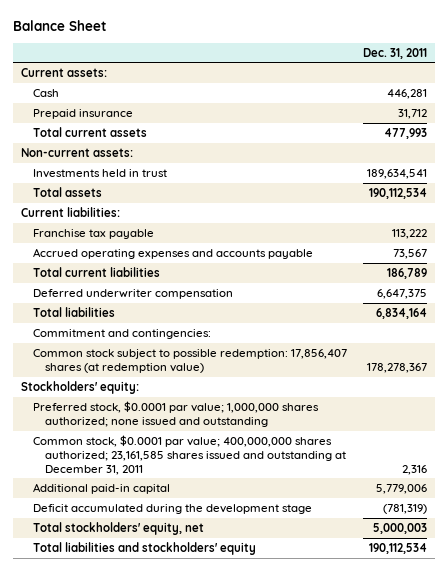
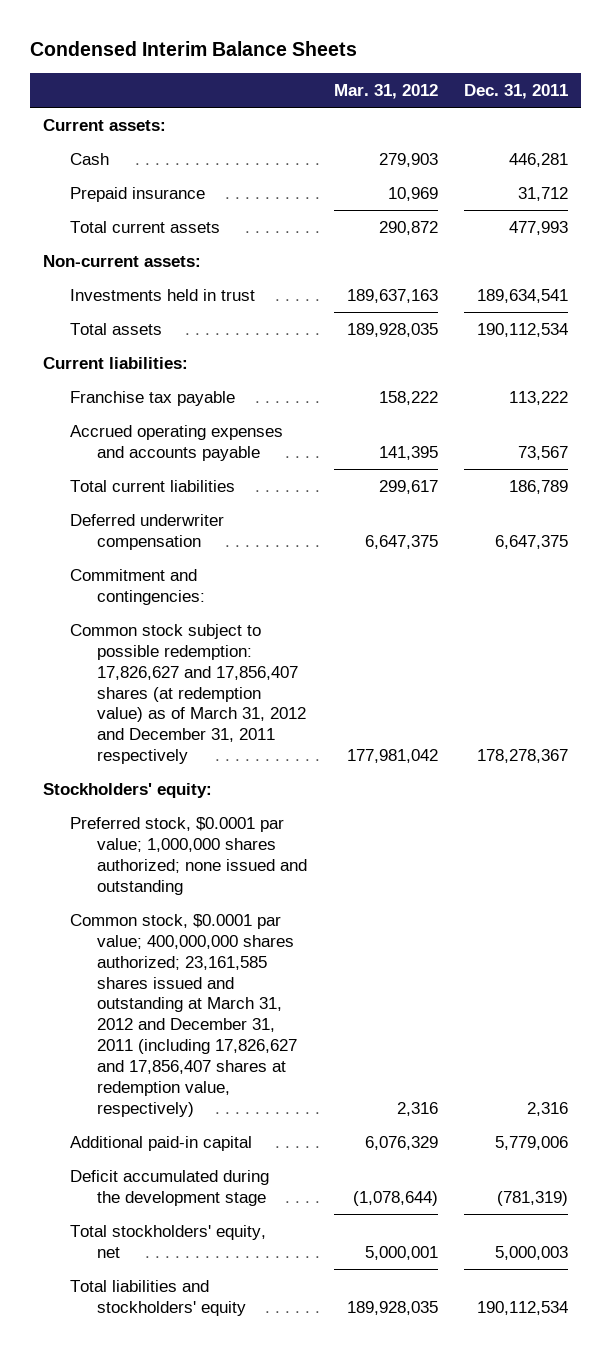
- Balance Sheet
+ Condensed Interim Balance Sheets
- | Dec. 31, 2011
+ | Mar. 31, 2012 | Dec. 31, 2011
- Total liabilities | 6,834,164
- Common stock subject to possible redemption: 17,856,407 shares (at redemption value) | 178,278,367
+ Common stock subject to possible redemption: 17,826,627 and 17,856,407 shares (at redemption value) as of March 31, 2012 and December 31, 2011 respectively | 177,981,042 | 178,278,367
- Common stock, $0.0001 par value; 400,000,000 shares authorized; 23,161,585 shares issued and outstanding at December 31, 2011 | 2,316
+ Common stock, $0.0001 par value; 400,000,000 shares authorized; 23,161,585 shares issued and outstanding at March 31, 2012 and December 31, 2011 (including 17,826,627 and 17,856,407 shares at redemption value, respectively) | 2,316 | 2,316

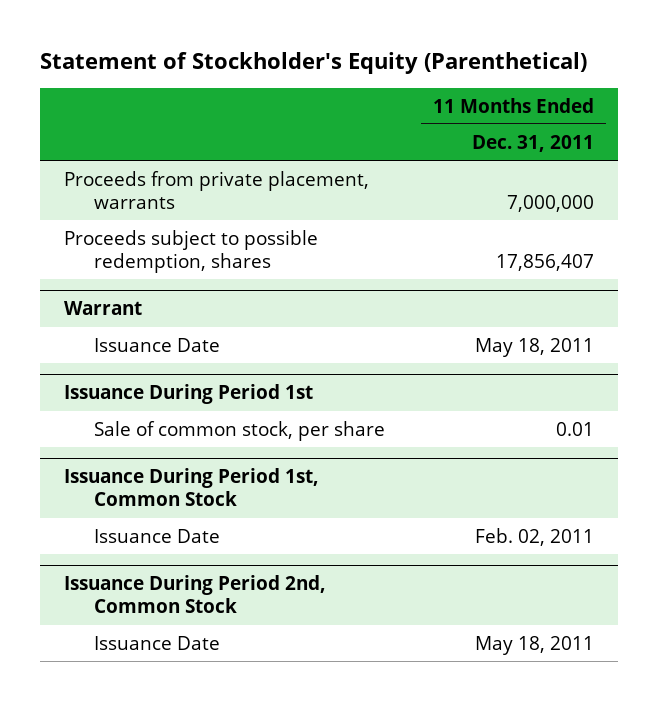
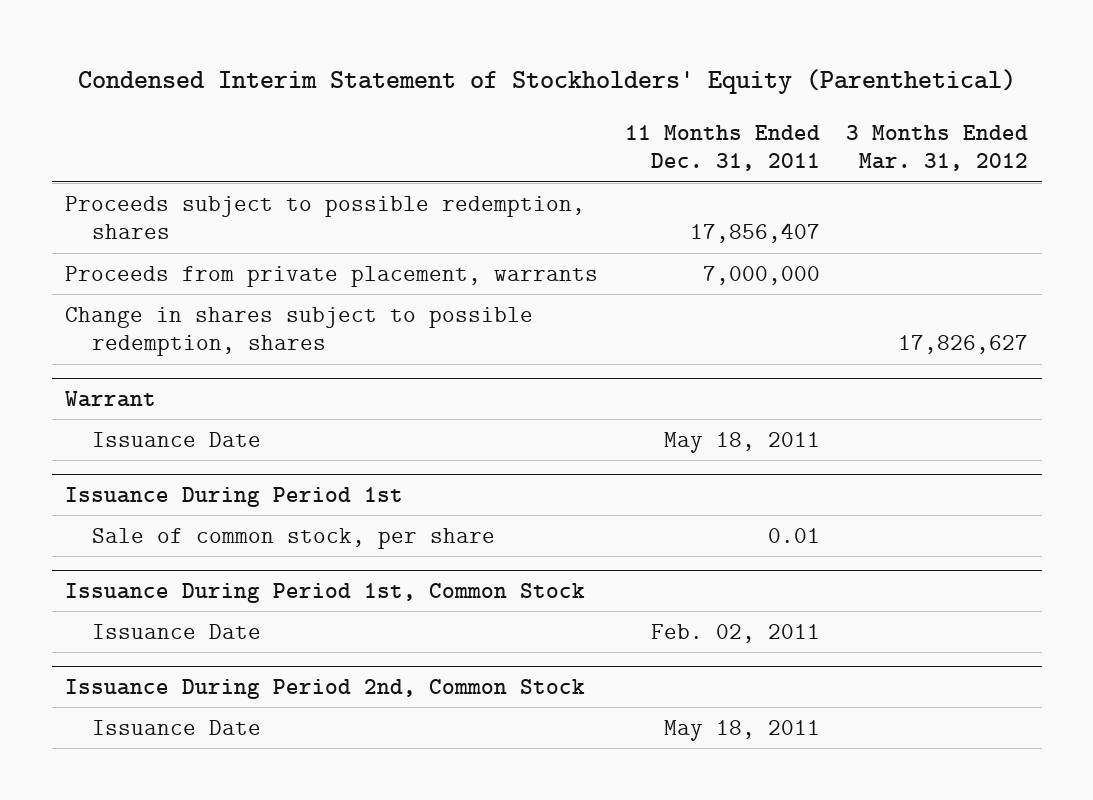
- Statement of Stockholder's Equity (Parenthetical)
+ Condensed Interim Statement of Stockholders' Equity (Parenthetical)
- | 11 Months Ended Dec. 31, 2011
+ | 11 Months Ended Dec. 31, 2011 | 3 Months Ended Mar. 31, 2012
moved down: Proceeds from private placement, warrants | 7,000,000 |
+ Change in shares subject to possible redemption, shares | | 17,826,627

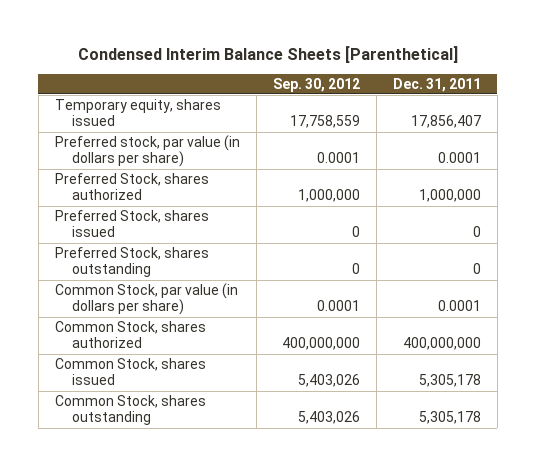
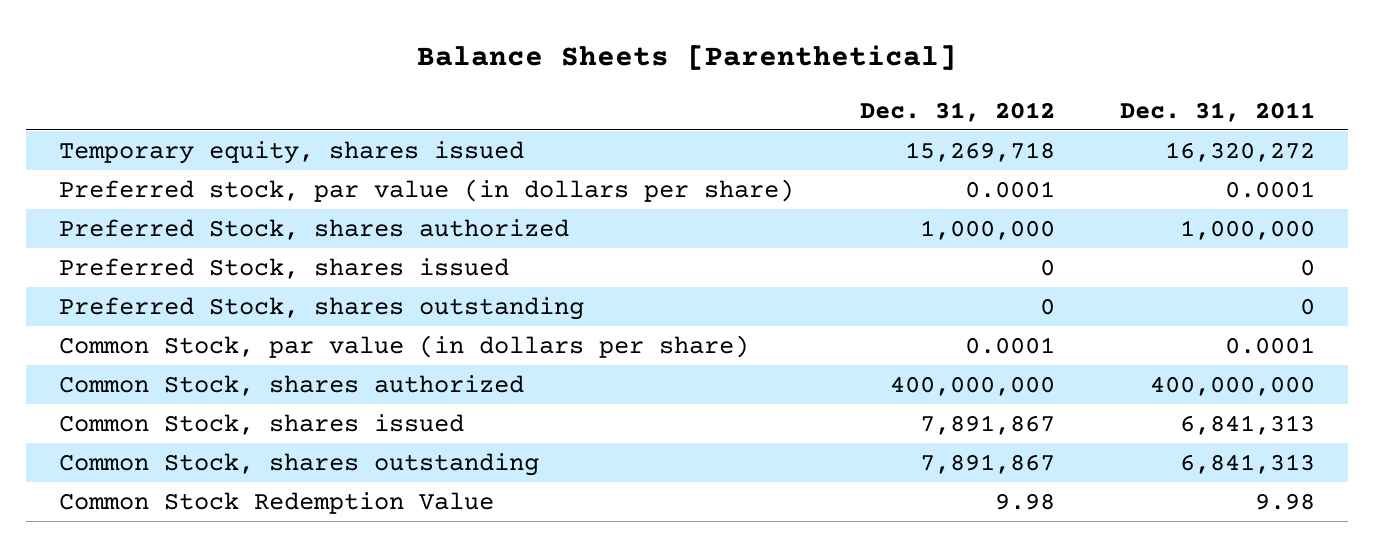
- Condensed Interim Balance Sheets [Parenthetical]
+ Balance Sheets [Parenthetical]
- | Sep. 30, 2012 | Dec. 31, 2011
+ | Dec. 31, 2012 | Dec. 31, 2011
- Temporary equity, shares issued | 17,758,559 | 17,856,407
+ Temporary equity, shares issued | 15,269,718 | 16,320,272
- Common Stock, shares issued | 5,403,026 | 5,305,178
- Common Stock, shares outstanding | 5,403,026 | 5,305,178
+ Common Stock, shares issued | 7,891,867 | 6,841,313
+ Common Stock, shares outstanding | 7,891,867 | 6,841,313
+ Common Stock Redemption Value | 9.98 | 9.98

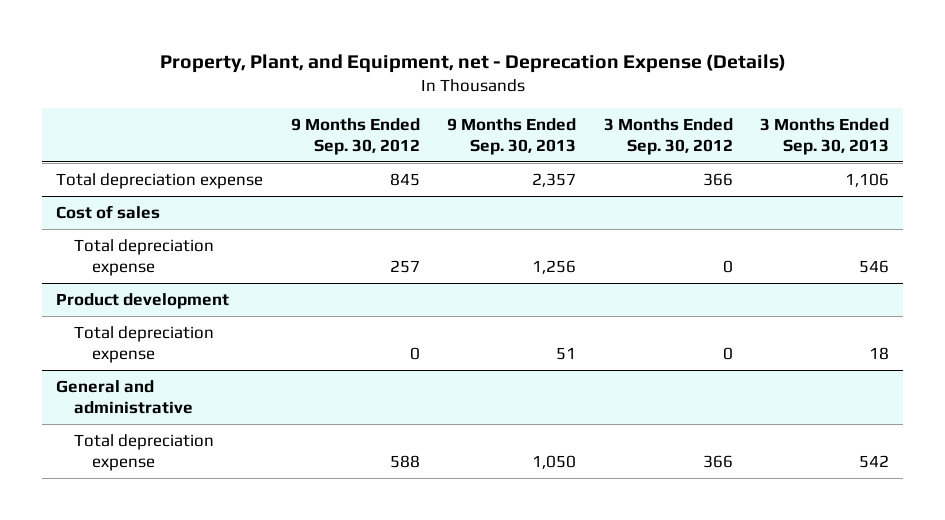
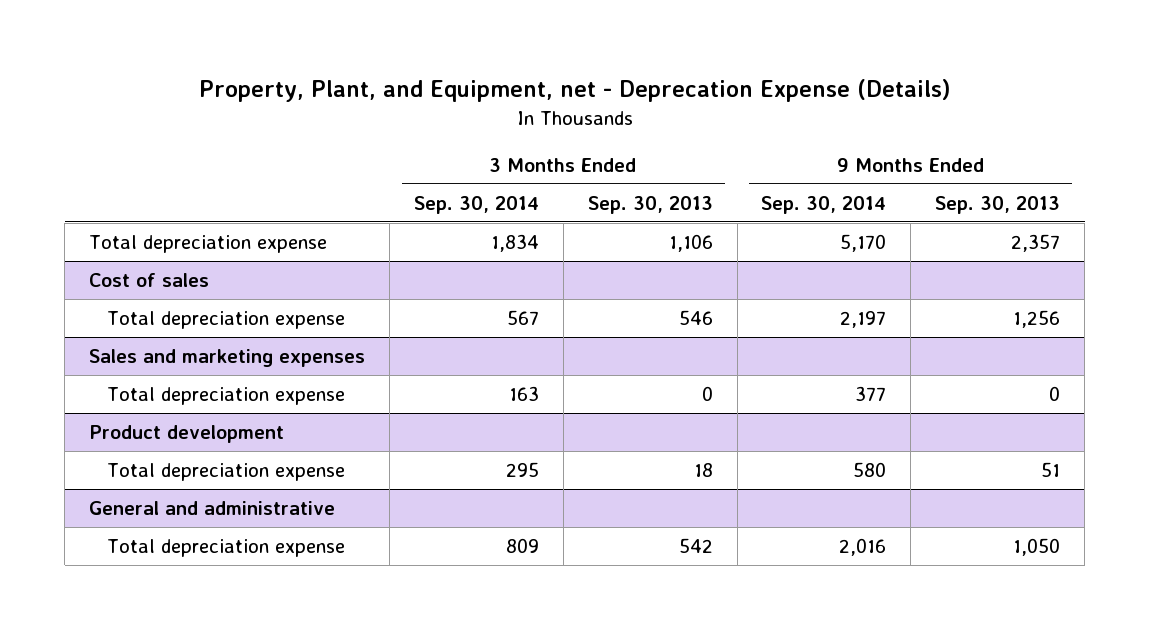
- | 9 Months Ended Sep. 30, 2012 | 9 Months Ended Sep. 30, 2013 | 3 Months Ended Sep. 30, 2012 | 3 Months Ended Sep. 30, 2013
+ | 3 Months Ended Sep. 30, 2014 | 3 Months Ended Sep. 30, 2013 | 9 Months Ended Sep. 30, 2014 | 9 Months Ended Sep. 30, 2013
+ Sales and marketing expenses
+ Total depreciation expense | 163 | 0 | 377 | 0

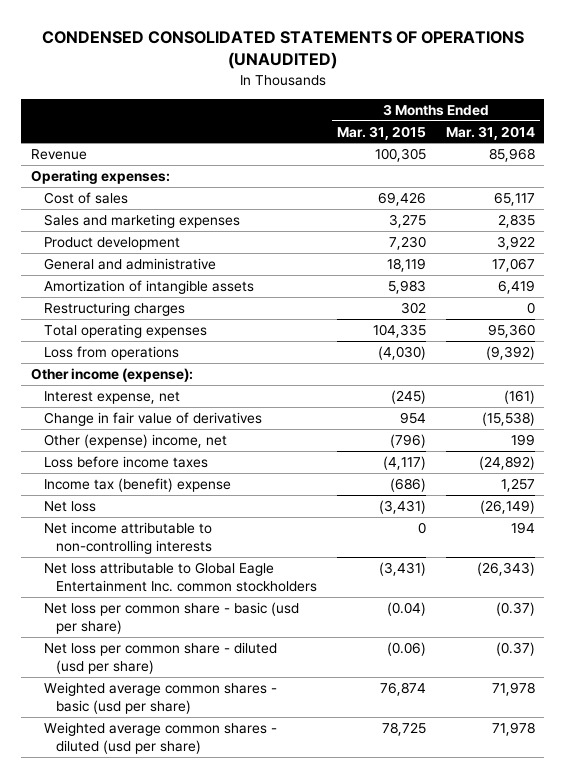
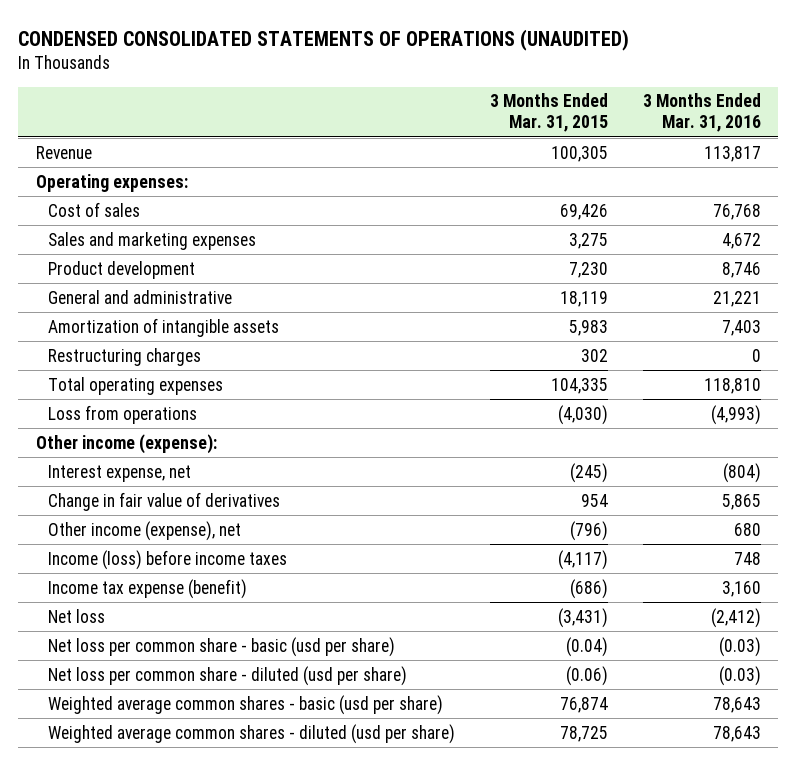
- | 3 Months Ended Mar. 31, 2015 | 3 Months Ended Mar. 31, 2014
+ | 3 Months Ended Mar. 31, 2015 | 3 Months Ended Mar. 31, 2016
- Other (expense) income, net | (796) | 199
- Loss before income taxes | (4,117) | (24,892)
- Income tax (benefit) expense | (686) | 1,257
+ Other income (expense), net | (796) | 680
+ Income (loss) before income taxes | (4,117) | 748
+ Income tax expense (benefit) | (686) | 3,160
- Net income attributable to non-controlling interests | 0 | 194
- Net loss attributable to Global Eagle Entertainment Inc. common stockholders | (3,431) | (26,343)

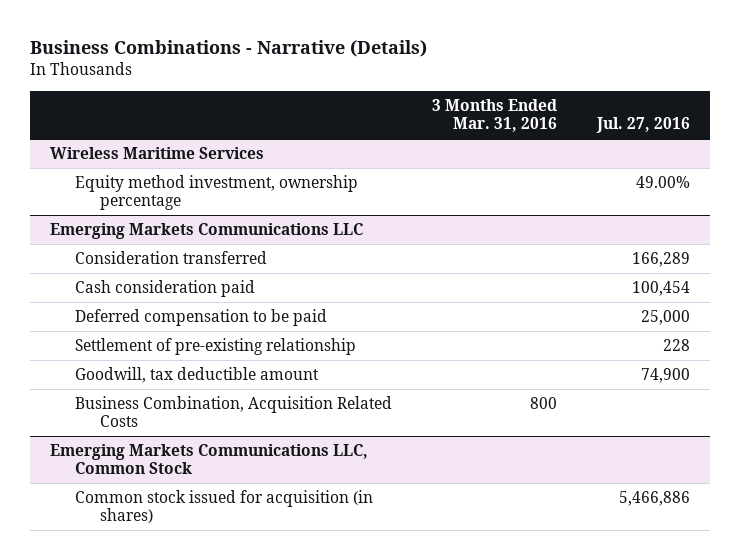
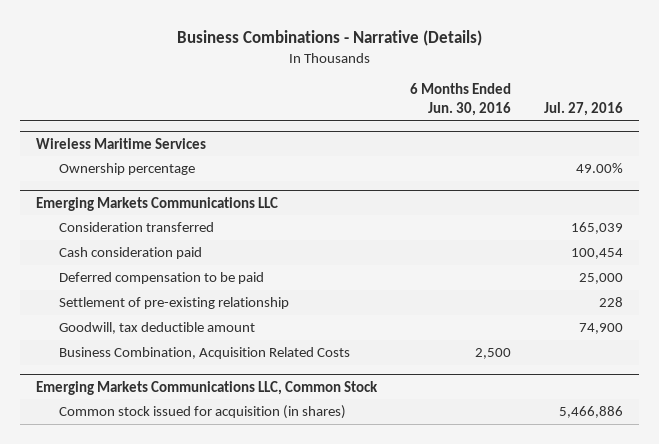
- | 3 Months Ended Mar. 31, 2016 | Jul. 27, 2016
+ | 6 Months Ended Jun. 30, 2016 | Jul. 27, 2016
@ Wireless Maritime Services
- Equity method investment, ownership percentage | | 49.00%
+ Ownership percentage | | 49.00%
@ Emerging Markets Communications LLC
- Consideration transferred | | 166,289
+ Consideration transferred | | 165,039

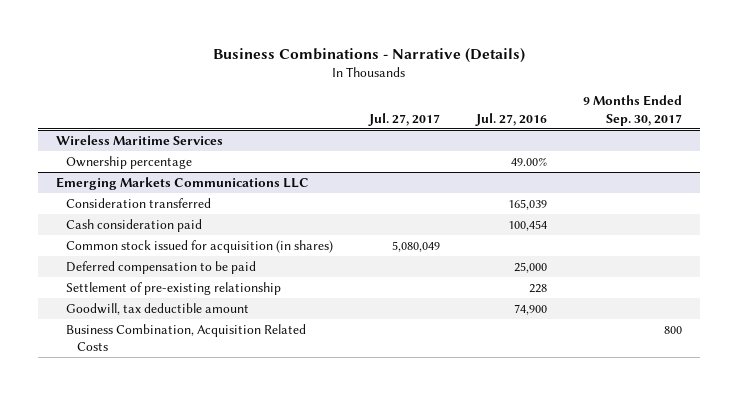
- | 6 Months Ended Jun. 30, 2016 | Jul. 27, 2016
+ | Jul. 27, 2017 | Jul. 27, 2016 | 9 Months Ended Sep. 30, 2017
@ Emerging Markets Communications LLC
+ Common stock issued for acquisition (in shares) | 5,080,049 | |
- Emerging Markets Communications LLC, Common Stock
- Common stock issued for acquisition (in shares) | | 5,466,886

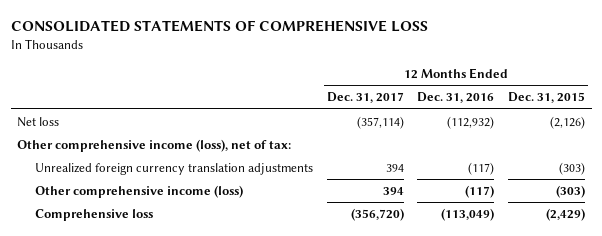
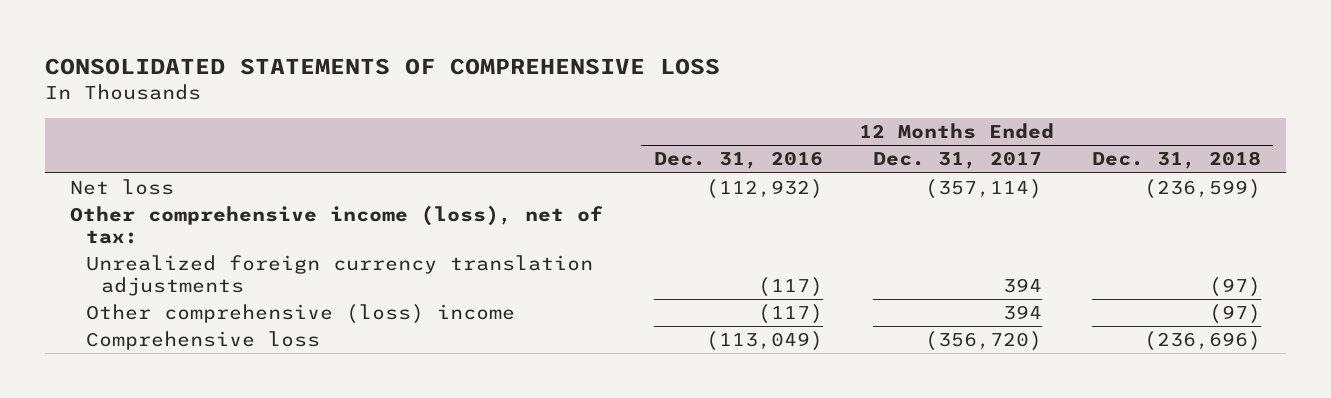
- | 12 Months Ended Dec. 31, 2017 | 12 Months Ended Dec. 31, 2016 | 12 Months Ended Dec. 31, 2015
+ | 12 Months Ended Dec. 31, 2016 | 12 Months Ended Dec. 31, 2017 | 12 Months Ended Dec. 31, 2018
- Other comprehensive income (loss) | 394 | (117) | (303)
+ Other comprehensive (loss) income | (117) | 394 | (97)

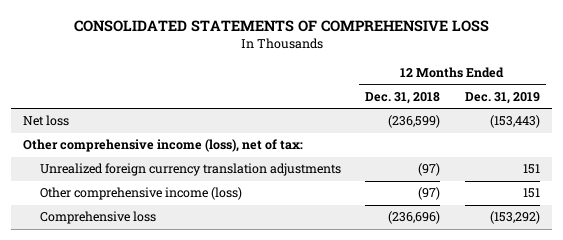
- | 12 Months Ended Dec. 31, 2016 | 12 Months Ended Dec. 31, 2017 | 12 Months Ended Dec. 31, 2018
+ | 12 Months Ended Dec. 31, 2018 | 12 Months Ended Dec. 31, 2019
- Other comprehensive (loss) income | (117) | 394 | (97)
+ Other comprehensive income (loss) | (97) | 151

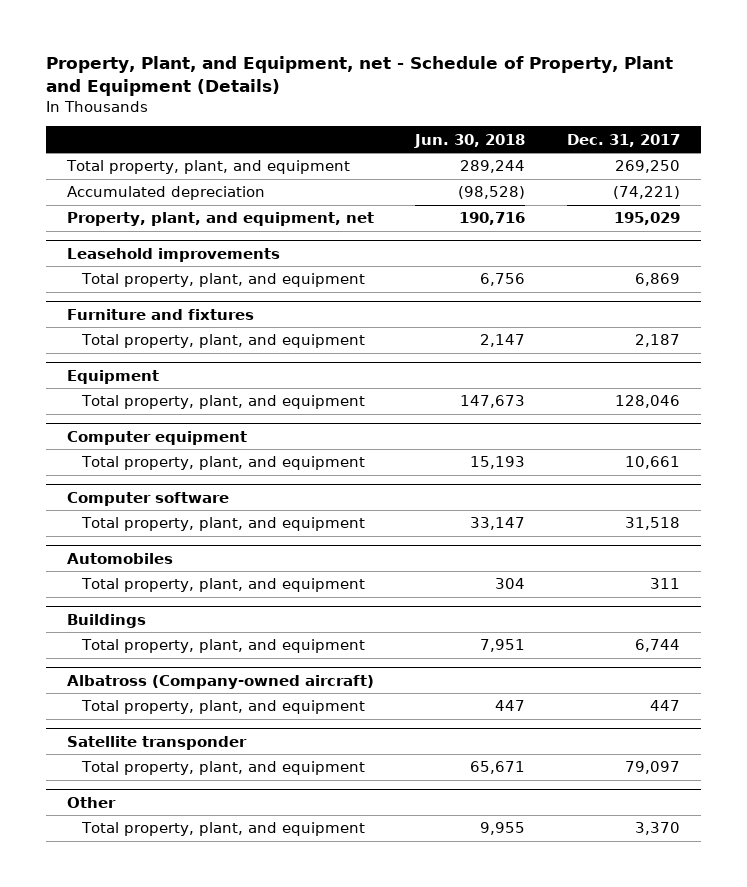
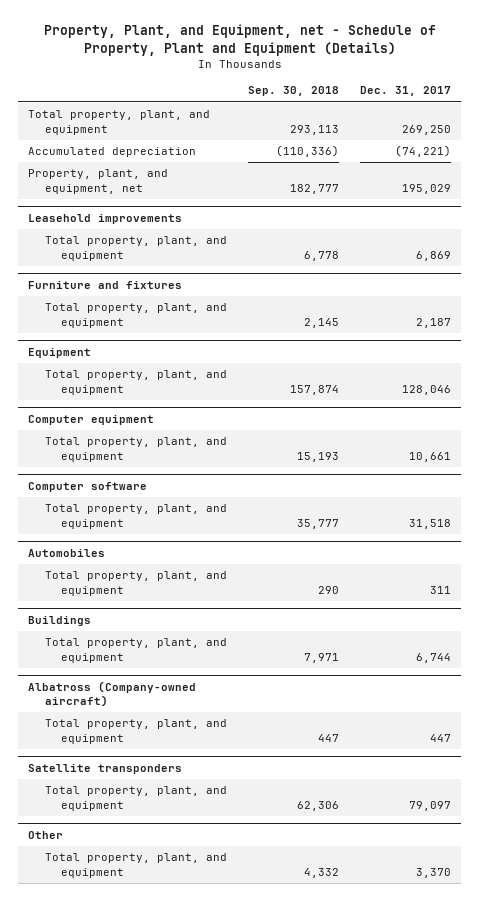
- | Jun. 30, 2018 | Dec. 31, 2017
+ | Sep. 30, 2018 | Dec. 31, 2017
- Satellite transponder
+ Satellite transponders

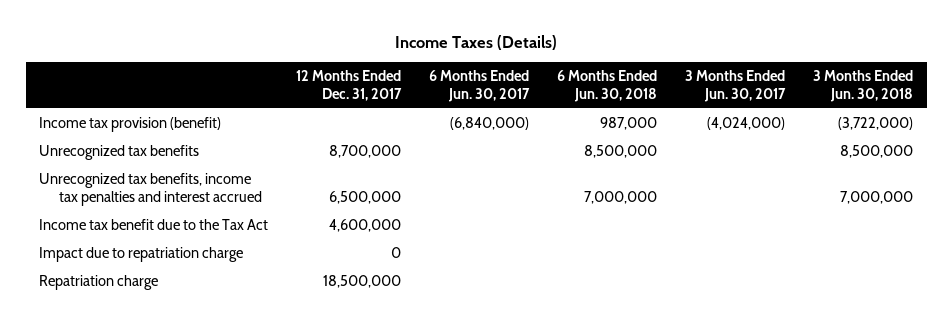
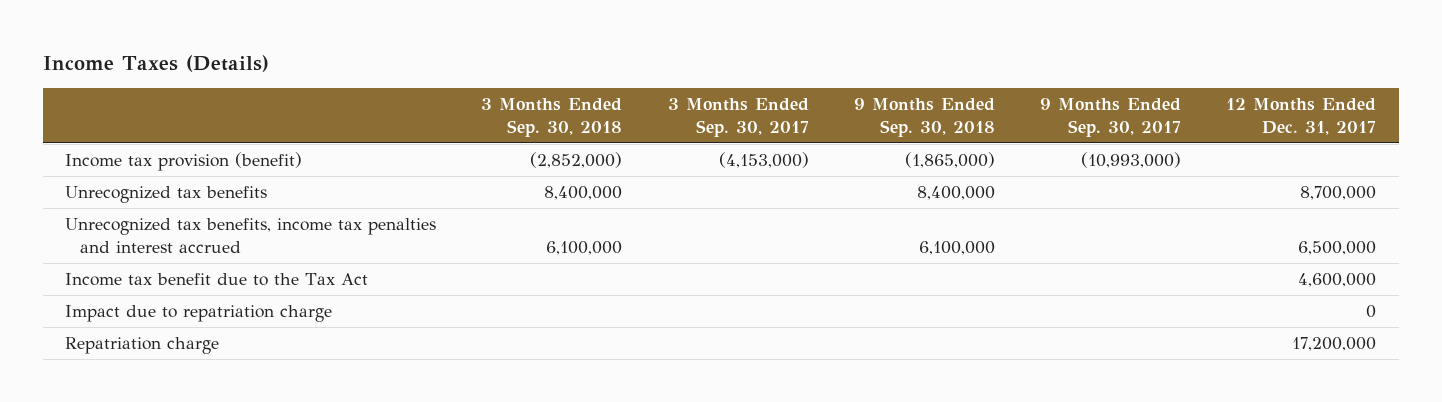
- | 12 Months Ended Dec. 31, 2017 | 6 Months Ended Jun. 30, 2017 | 6 Months Ended Jun. 30, 2018 | 3 Months Ended Jun. 30, 2017 | 3 Months Ended Jun. 30, 2018
+ | 3 Months Ended Sep. 30, 2018 | 3 Months Ended Sep. 30, 2017 | 9 Months Ended Sep. 30, 2018 | 9 Months Ended Sep. 30, 2017 | 12 Months Ended Dec. 31, 2017
- Repatriation charge | 18,500,000 | | | |
+ Repatriation charge | | | | | 17,200,000

